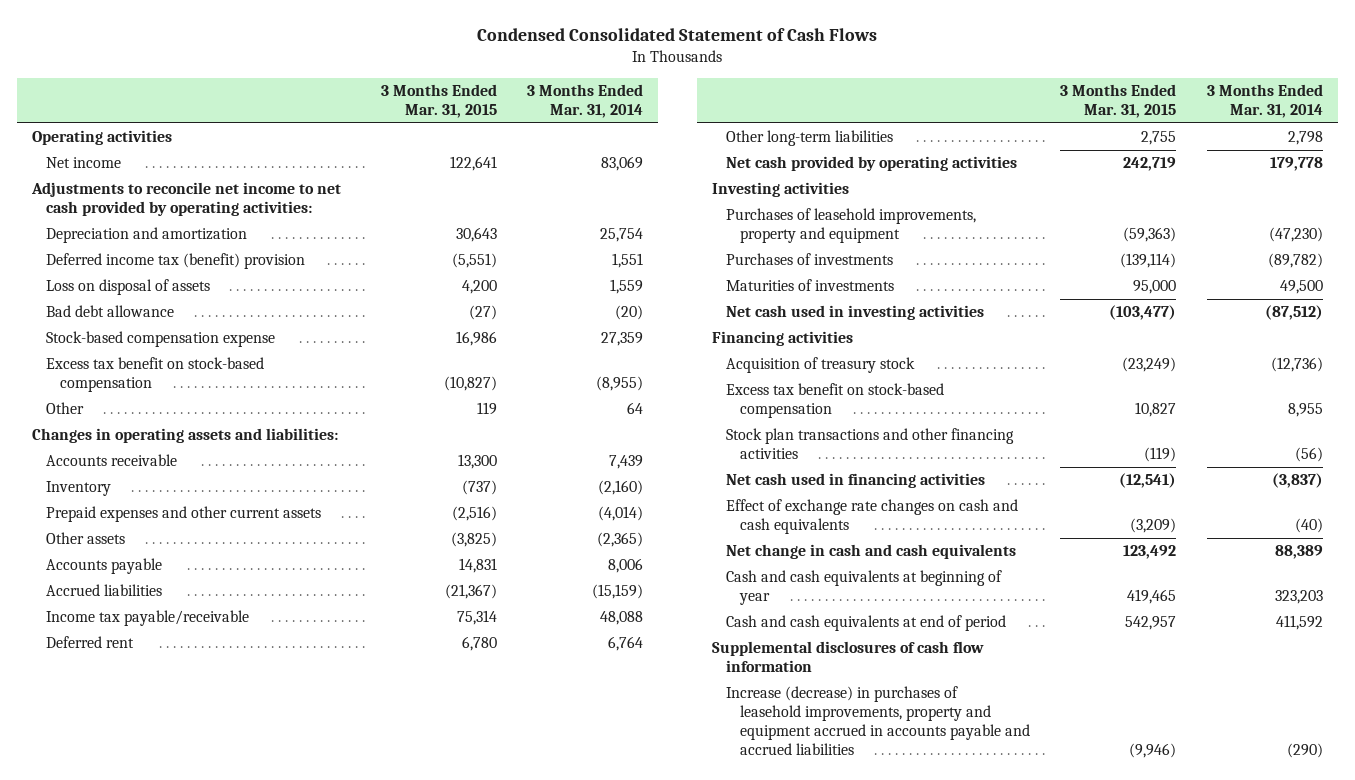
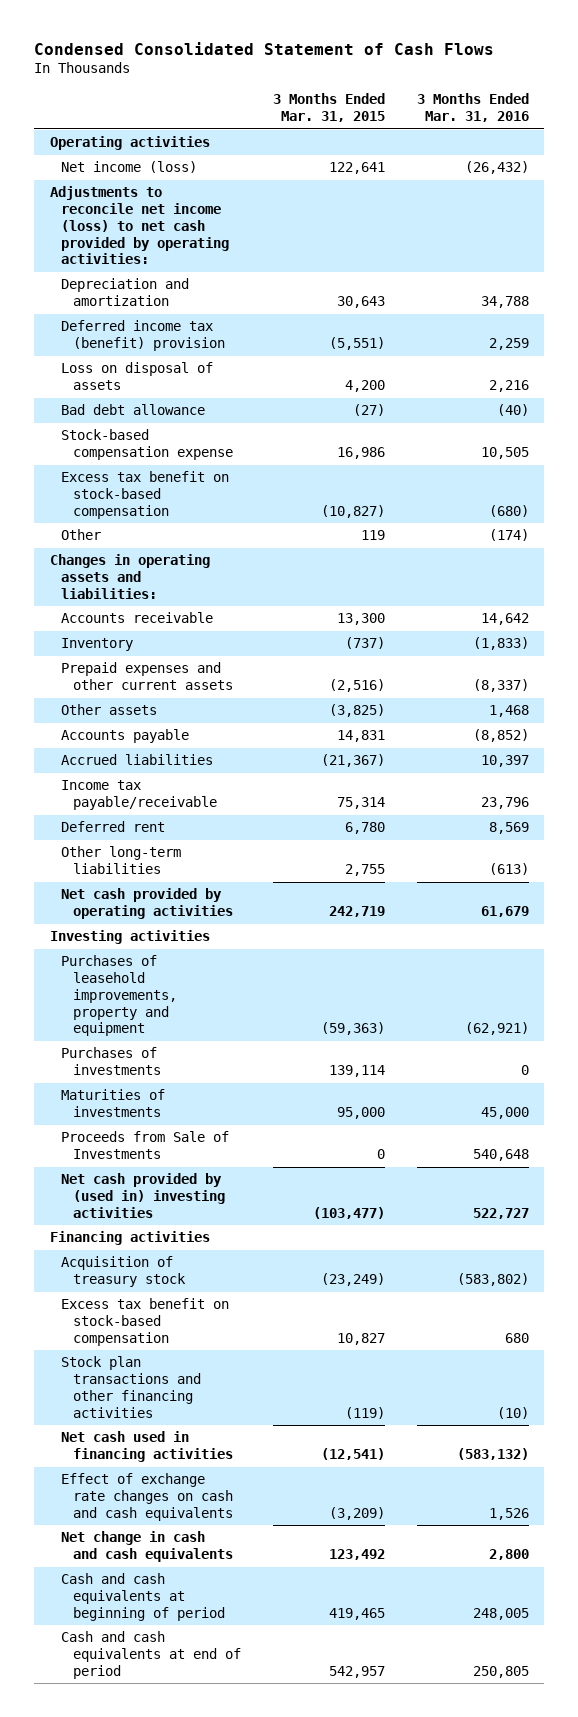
- | 3 Months Ended Mar. 31, 2015 | 3 Months Ended Mar. 31, 2014
+ | 3 Months Ended Mar. 31, 2015 | 3 Months Ended Mar. 31, 2016
- Net income | 122,641 | 83,069
- Adjustments to reconcile net income to net cash provided by operating activities:
+ Net income (loss) | 122,641 | (26,432)
+ Adjustments to reconcile net income (loss) to net cash provided by operating activities:
- Purchases of investments | (139,114) | (89,782)
+ Purchases of investments | 139,114 | 0
- Net cash used in investing activities | (103,477) | (87,512)
+ Proceeds from Sale of Investments | 0 | 540,648
+ Net cash provided by (used in) investing activities | (103,477) | 522,727
- Cash and cash equivalents at beginning of year | 419,465 | 323,203
+ Cash and cash equivalents at beginning of period | 419,465 | 248,005
- Supplemental disclosures of cash flow information
- Increase (decrease) in purchases of leasehold improvements, property and equipment accrued in accounts payable and accrued liabilities | (9,946) | (290)

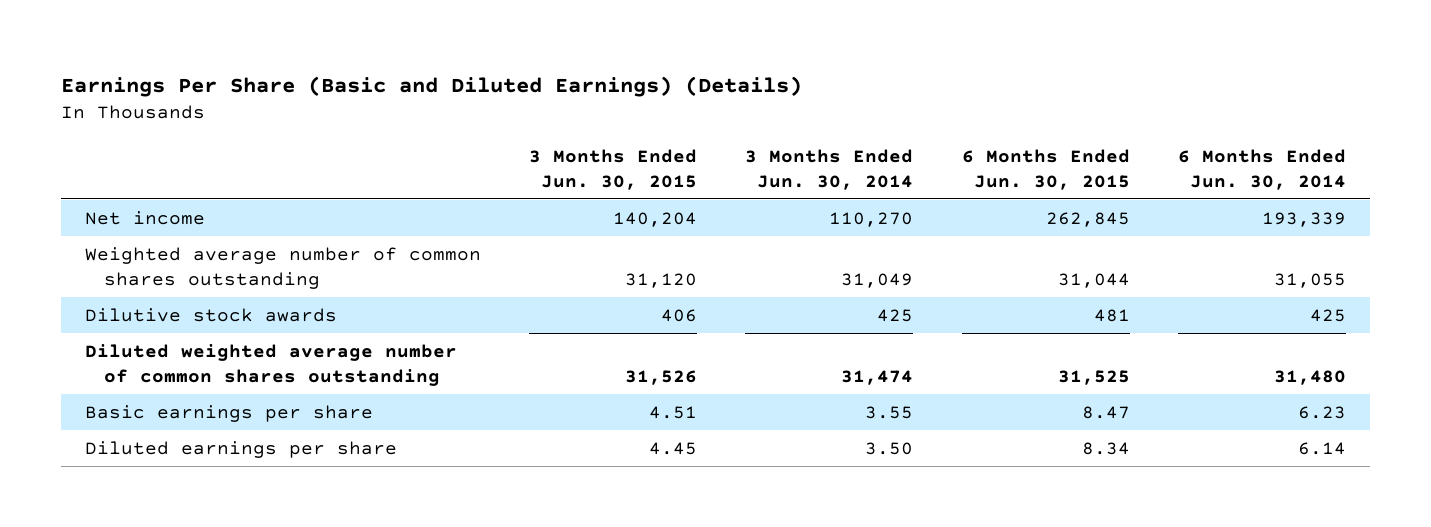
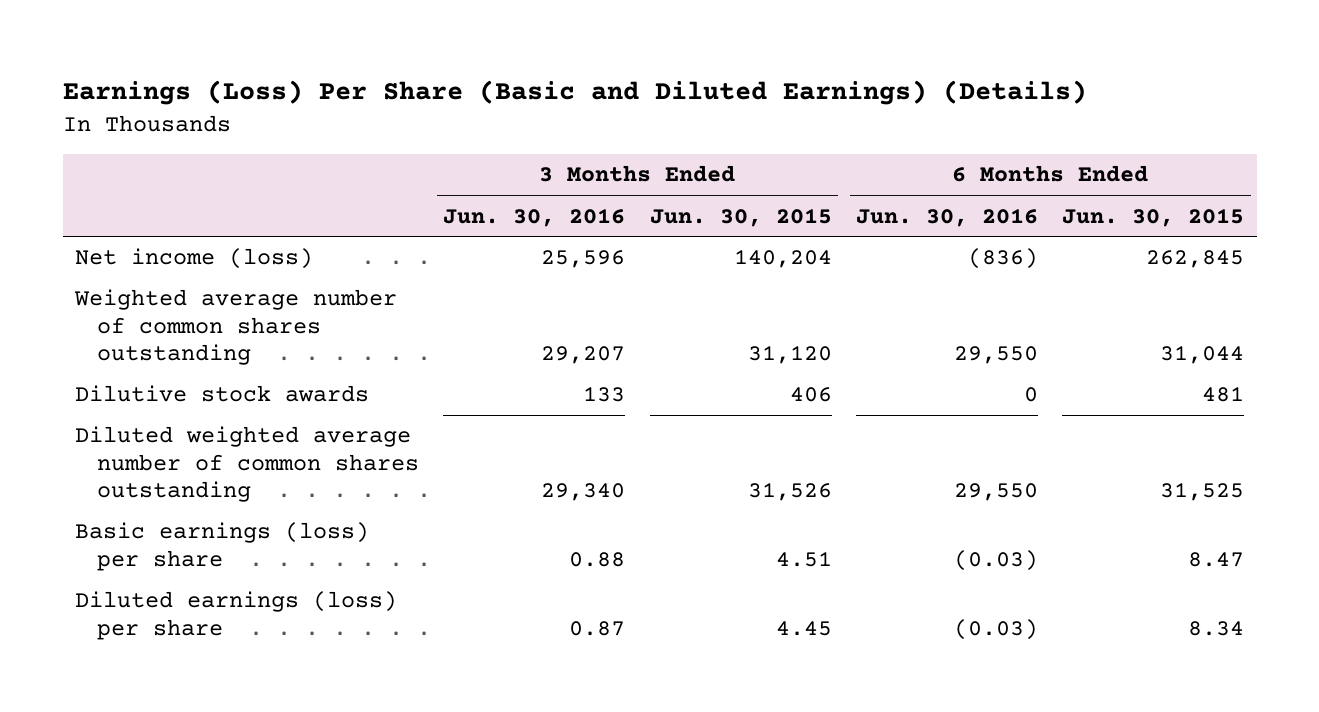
- Earnings Per Share (Basic and Diluted Earnings) (Details)
+ Earnings (Loss) Per Share (Basic and Diluted Earnings) (Details)
- | 3 Months Ended Jun. 30, 2015 | 3 Months Ended Jun. 30, 2014 | 6 Months Ended Jun. 30, 2015 | 6 Months Ended Jun. 30, 2014
+ | 3 Months Ended Jun. 30, 2016 | 3 Months Ended Jun. 30, 2015 | 6 Months Ended Jun. 30, 2016 | 6 Months Ended Jun. 30, 2015
- Net income | 140,204 | 110,270 | 262,845 | 193,339
+ Net income (loss) | 25,596 | 140,204 | (836) | 262,845
- Basic earnings per share | 4.51 | 3.55 | 8.47 | 6.23
- Diluted earnings per share | 4.45 | 3.50 | 8.34 | 6.14
+ Basic earnings (loss) per share | 0.88 | 4.51 | (0.03) | 8.47
+ Diluted earnings (loss) per share | 0.87 | 4.45 | (0.03) | 8.34

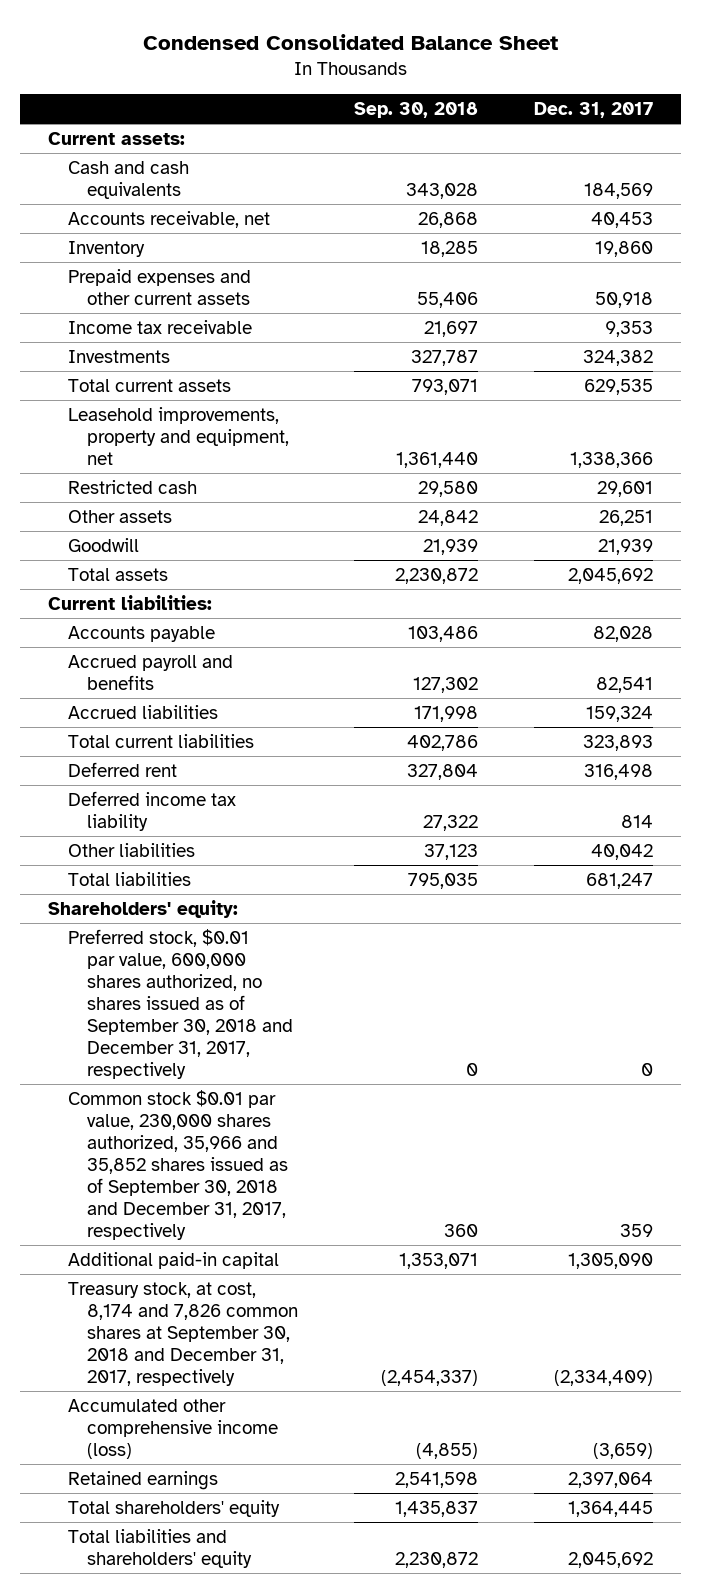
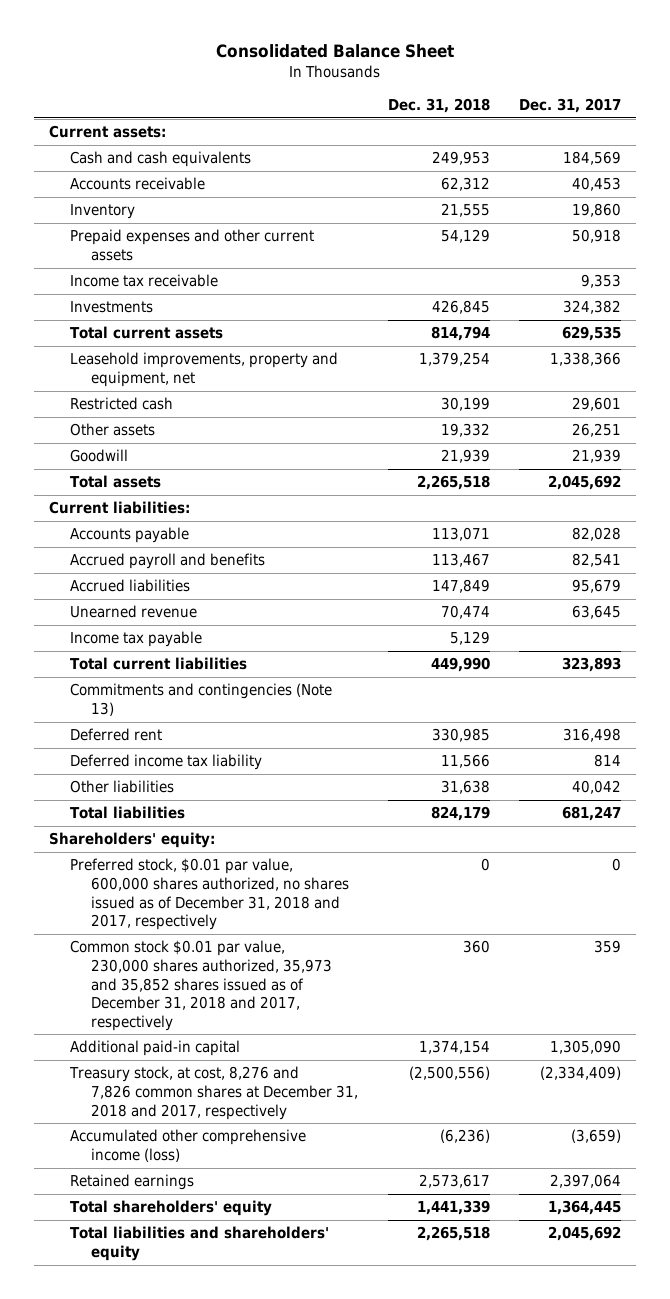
- Condensed Consolidated Balance Sheet
+ Consolidated Balance Sheet
- | Sep. 30, 2018 | Dec. 31, 2017
+ | Dec. 31, 2018 | Dec. 31, 2017
- Accounts receivable, net | 26,868 | 40,453
+ Accounts receivable | 62,312 | 40,453
- Accrued liabilities | 171,998 | 159,324
+ Accrued liabilities | 147,849 | 95,679
+ Unearned revenue | 70,474 | 63,645
+ Income tax payable | 5,129 |
+ Commitments and contingencies (Note 13)
- Preferred stock, $0.01 par value, 600,000 shares authorized, no shares issued as of September 30, 2018 and December 31, 2017, respectively | 0 | 0
- Common stock $0.01 par value, 230,000 shares authorized, 35,966 and 35,852 shares issued as of September 30, 2018 and December 31, 2017, respectively | 360 | 359
+ Preferred stock, $0.01 par value, 600,000 shares authorized, no shares issued as of December 31, 2018 and 2017, respectively | 0 | 0
+ Common stock $0.01 par value, 230,000 shares authorized, 35,973 and 35,852 shares issued as of December 31, 2018 and 2017, respectively | 360 | 359
- Treasury stock, at cost, 8,174 and 7,826 common shares at September 30, 2018 and December 31, 2017, respectively | (2,454,337) | (2,334,409)
+ Treasury stock, at cost, 8,276 and 7,826 common shares at December 31, 2018 and 2017, respectively | (2,500,556) | (2,334,409)

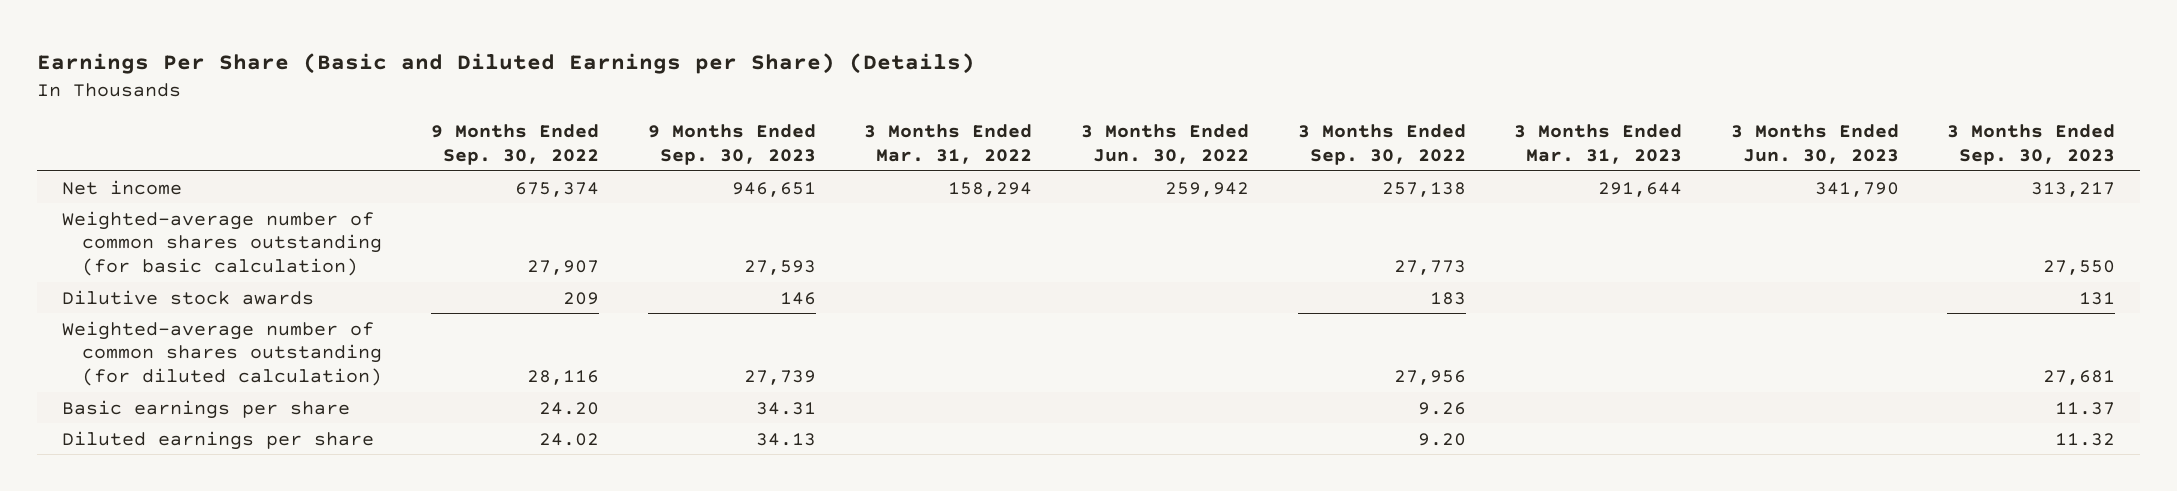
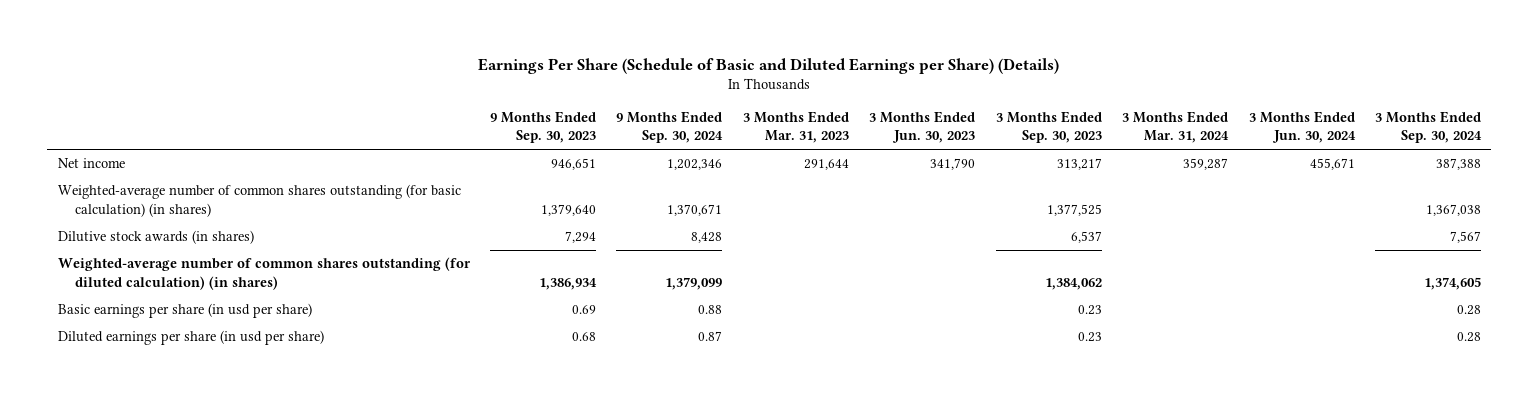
- Earnings Per Share (Basic and Diluted Earnings per Share) (Details)
+ Earnings Per Share (Schedule of Basic and Diluted Earnings per Share) (Details)
- | 9 Months Ended Sep. 30, 2022 | 9 Months Ended Sep. 30, 2023 | 3 Months Ended Mar. 31, 2022 | 3 Months Ended Jun. 30, 2022 | 3 Months Ended Sep. 30, 2022 | 3 Months Ended Mar. 31, 2023 | 3 Months Ended Jun. 30, 2023 | 3 Months Ended Sep. 30, 2023
+ | 9 Months Ended Sep. 30, 2023 | 9 Months Ended Sep. 30, 2024 | 3 Months Ended Mar. 31, 2023 | 3 Months Ended Jun. 30, 2023 | 3 Months Ended Sep. 30, 2023 | 3 Months Ended Mar. 31, 2024 | 3 Months Ended Jun. 30, 2024 | 3 Months Ended Sep. 30, 2024
- Weighted-average number of common shares outstanding (for basic calculation) | 27,907 | 27,593 | | | 27,773 | | | 27,550
- Dilutive stock awards | 209 | 146 | | | 183 | | | 131
- Weighted-average number of common shares outstanding (for diluted calculation) | 28,116 | 27,739 | | | 27,956 | | | 27,681
- Basic earnings per share | 24.20 | 34.31 | | | 9.26 | | | 11.37
- Diluted earnings per share | 24.02 | 34.13 | | | 9.20 | | | 11.32
+ Weighted-average number of common shares outstanding (for basic calculation) (in shares) | 1,379,640 | 1,370,671 | | | 1,377,525 | | | 1,367,038
+ Dilutive stock awards (in shares) | 7,294 | 8,428 | | | 6,537 | | | 7,567
+ Weighted-average number of common shares outstanding (for diluted calculation) (in shares) | 1,386,934 | 1,379,099 | | | 1,384,062 | | | 1,374,605
+ Basic earnings per share (in usd per share) | 0.69 | 0.88 | | | 0.23 | | | 0.28
+ Diluted earnings per share (in usd per share) | 0.68 | 0.87 | | | 0.23 | | | 0.28

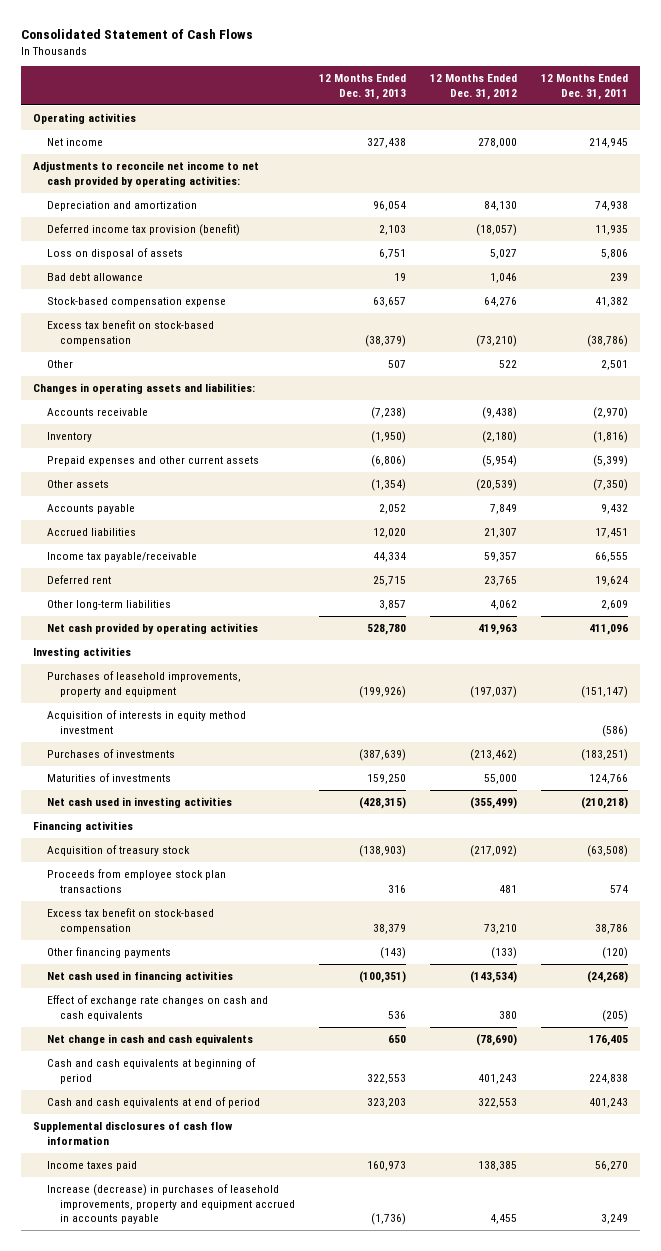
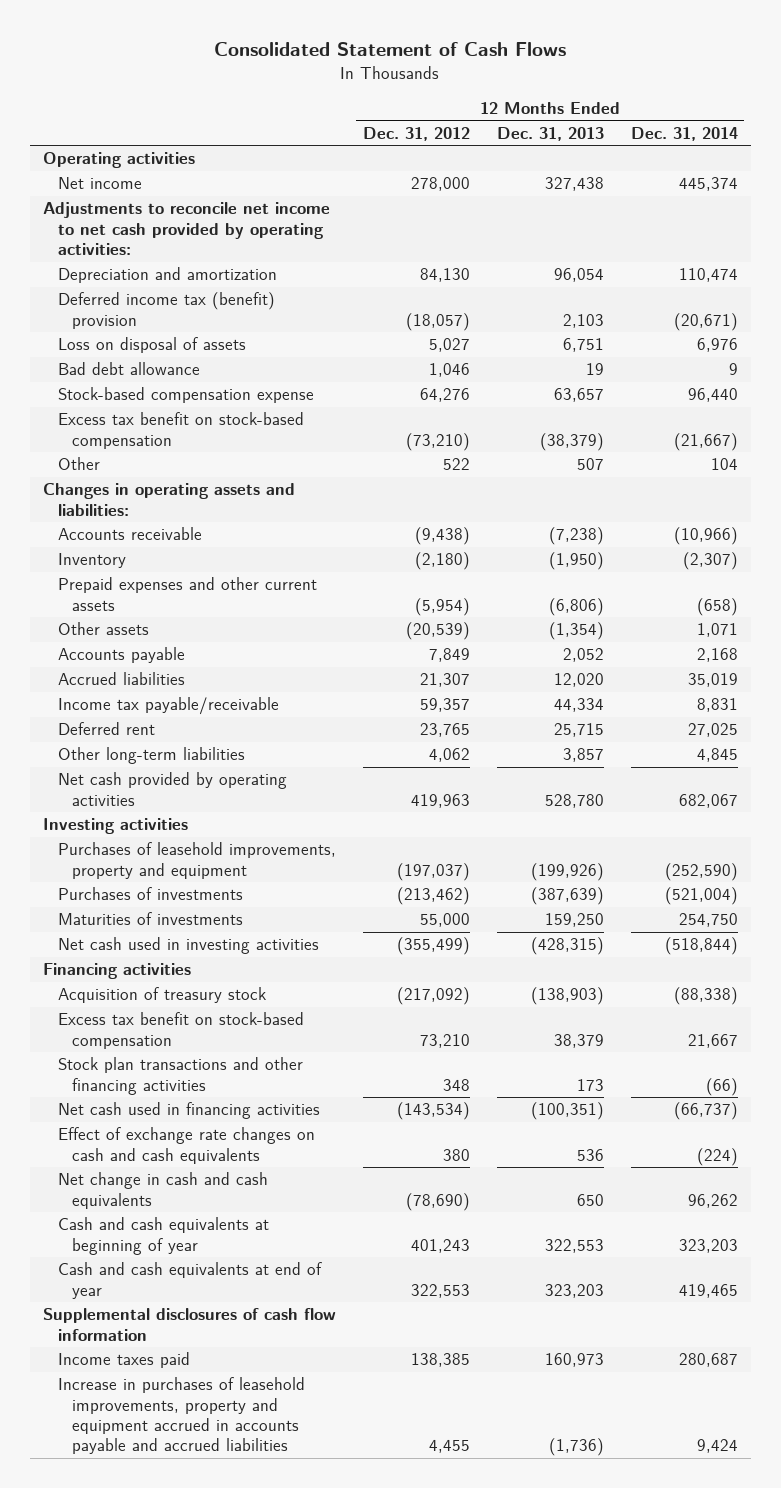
- | 12 Months Ended Dec. 31, 2013 | 12 Months Ended Dec. 31, 2012 | 12 Months Ended Dec. 31, 2011
+ | 12 Months Ended Dec. 31, 2012 | 12 Months Ended Dec. 31, 2013 | 12 Months Ended Dec. 31, 2014
- Deferred income tax provision (benefit) | 2,103 | (18,057) | 11,935
+ Deferred income tax (benefit) provision | (18,057) | 2,103 | (20,671)
- Acquisition of interests in equity method investment | | | (586)
- Proceeds from employee stock plan transactions | 316 | 481 | 574
- Other financing payments | (143) | (133) | (120)
+ Stock plan transactions and other financing activities | 348 | 173 | (66)
- Cash and cash equivalents at beginning of period | 322,553 | 401,243 | 224,838
- Cash and cash equivalents at end of period | 323,203 | 322,553 | 401,243
+ Cash and cash equivalents at beginning of year | 401,243 | 322,553 | 323,203
+ Cash and cash equivalents at end of year | 322,553 | 323,203 | 419,465
- Increase (decrease) in purchases of leasehold improvements, property and equipment accrued in accounts payable | (1,736) | 4,455 | 3,249
+ Increase in purchases of leasehold improvements, property and equipment accrued in accounts payable and accrued liabilities | 4,455 | (1,736) | 9,424

